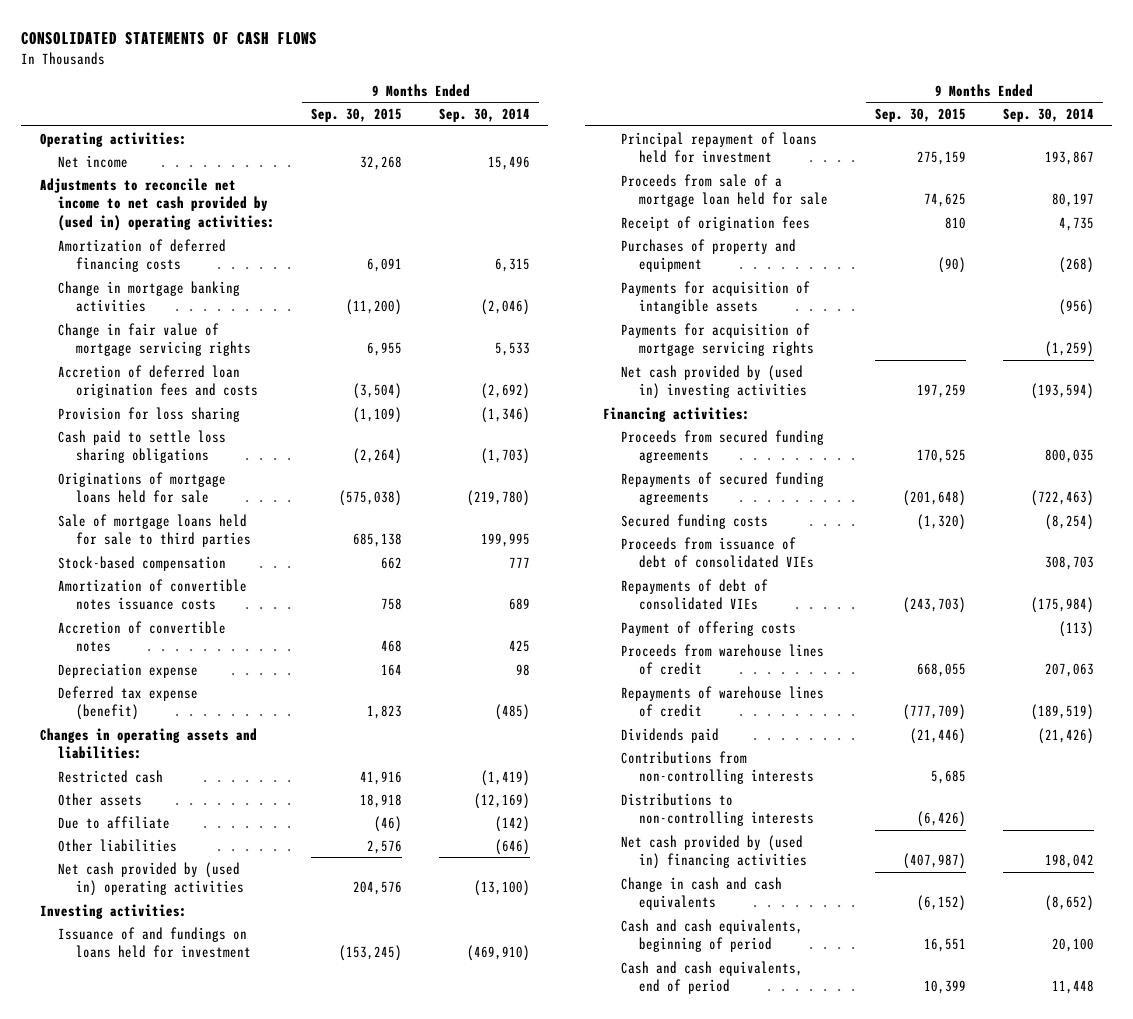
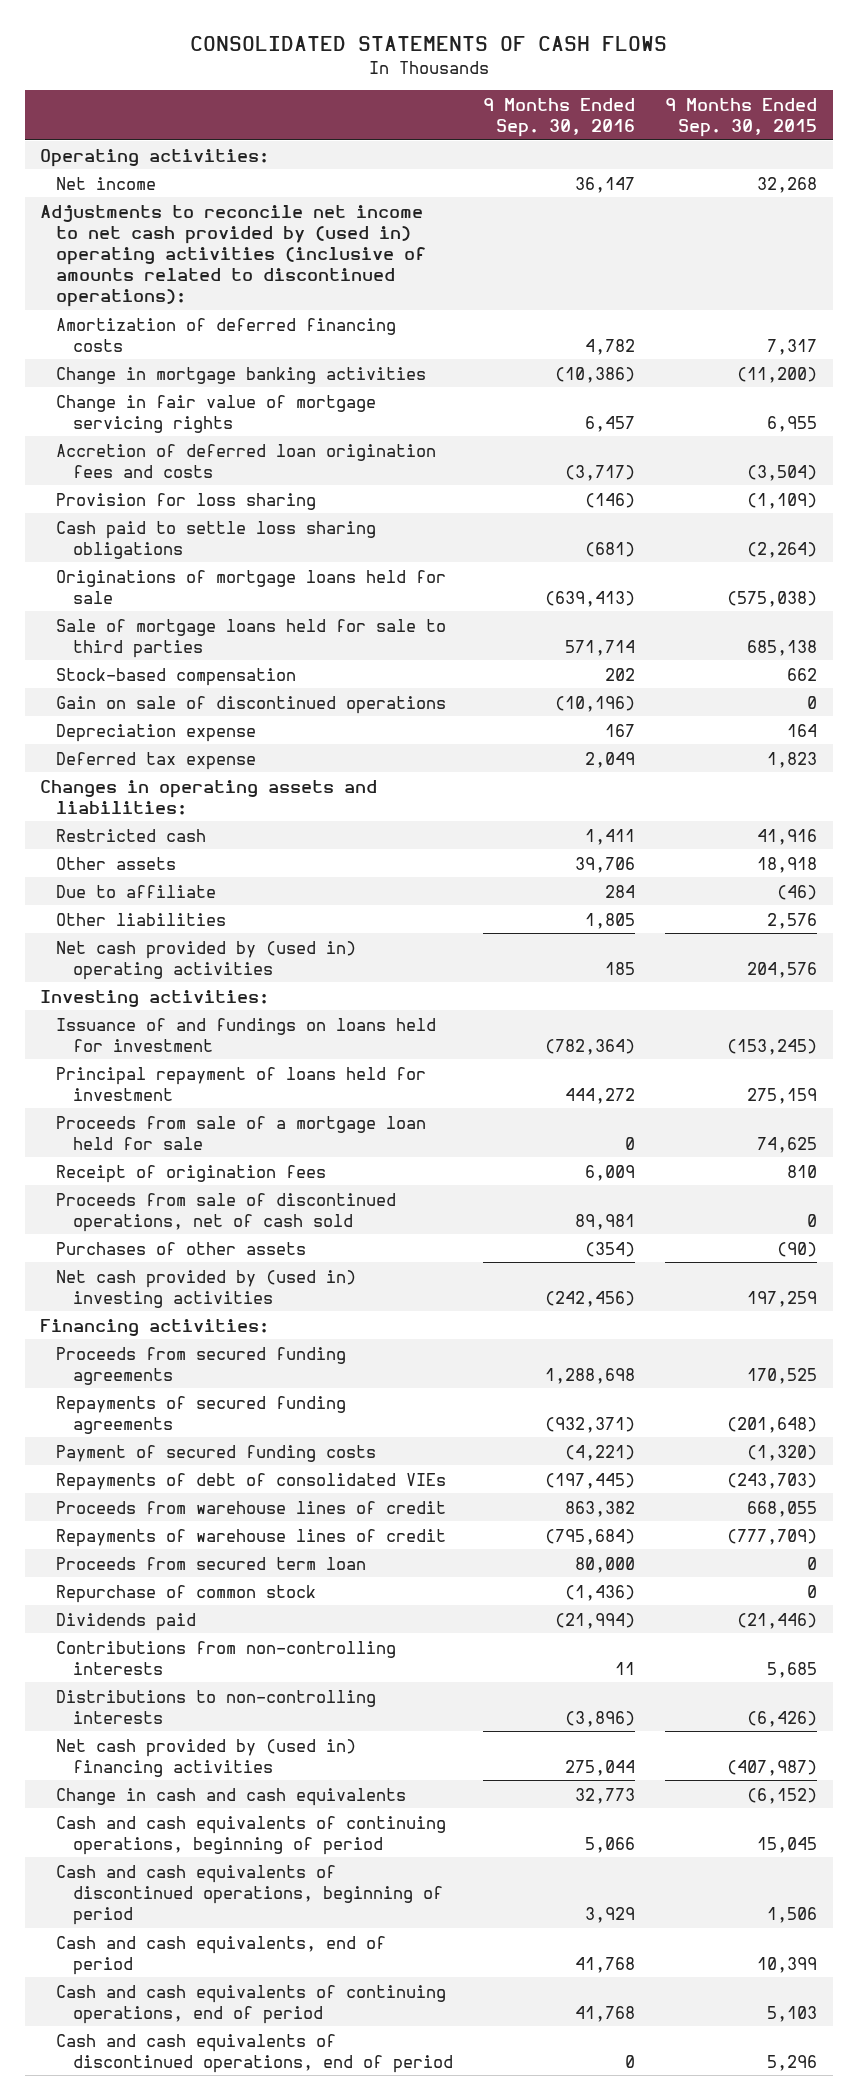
- | 9 Months Ended Sep. 30, 2015 | 9 Months Ended Sep. 30, 2014
+ | 9 Months Ended Sep. 30, 2016 | 9 Months Ended Sep. 30, 2015
- Adjustments to reconcile net income to net cash provided by (used in) operating activities:
- Amortization of deferred financing costs | 6,091 | 6,315
+ Adjustments to reconcile net income to net cash provided by (used in) operating activities (inclusive of amounts related to discontinued operations):
+ Amortization of deferred financing costs | 4,782 | 7,317
- Amortization of convertible notes issuance costs | 758 | 689
- Accretion of convertible notes | 468 | 425
+ Gain on sale of discontinued operations | (10,196) | 0
- Deferred tax expense (benefit) | 1,823 | (485)
+ Deferred tax expense | 2,049 | 1,823
- Purchases of property and equipment | (90) | (268)
- Payments for acquisition of intangible assets | | (956)
- Payments for acquisition of mortgage servicing rights | | (1,259)
+ Proceeds from sale of discontinued operations, net of cash sold | 89,981 | 0
+ Purchases of other assets | (354) | (90)
- Secured funding costs | (1,320) | (8,254)
- Proceeds from issuance of debt of consolidated VIEs | | 308,703
+ Payment of secured funding costs | (4,221) | (1,320)
- Payment of offering costs | | (113)
+ Proceeds from secured term loan | 80,000 | 0
+ Repurchase of common stock | (1,436) | 0
- Cash and cash equivalents, beginning of period | 16,551 | 20,100
+ Cash and cash equivalents of continuing operations, beginning of period | 5,066 | 15,045
+ Cash and cash equivalents of discontinued operations, beginning of period | 3,929 | 1,506
+ Cash and cash equivalents of continuing operations, end of period | 41,768 | 5,103
+ Cash and cash equivalents of discontinued operations, end of period | 0 | 5,296

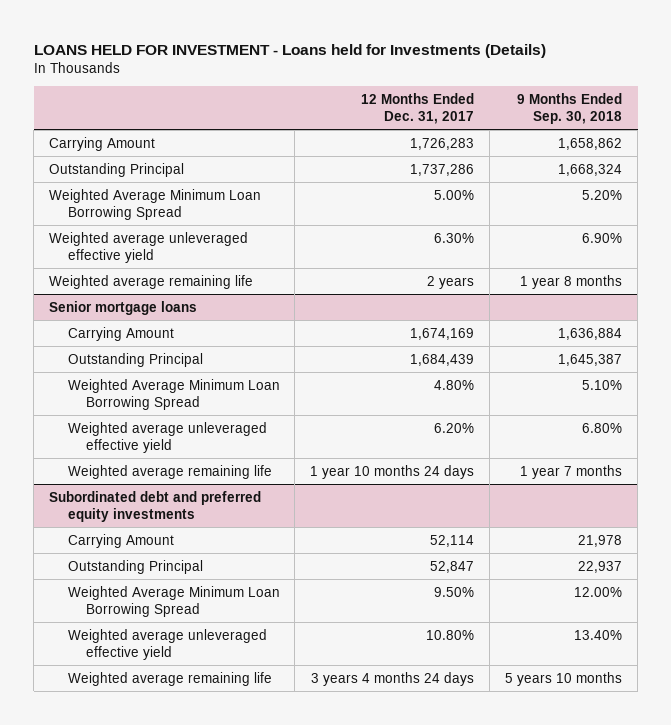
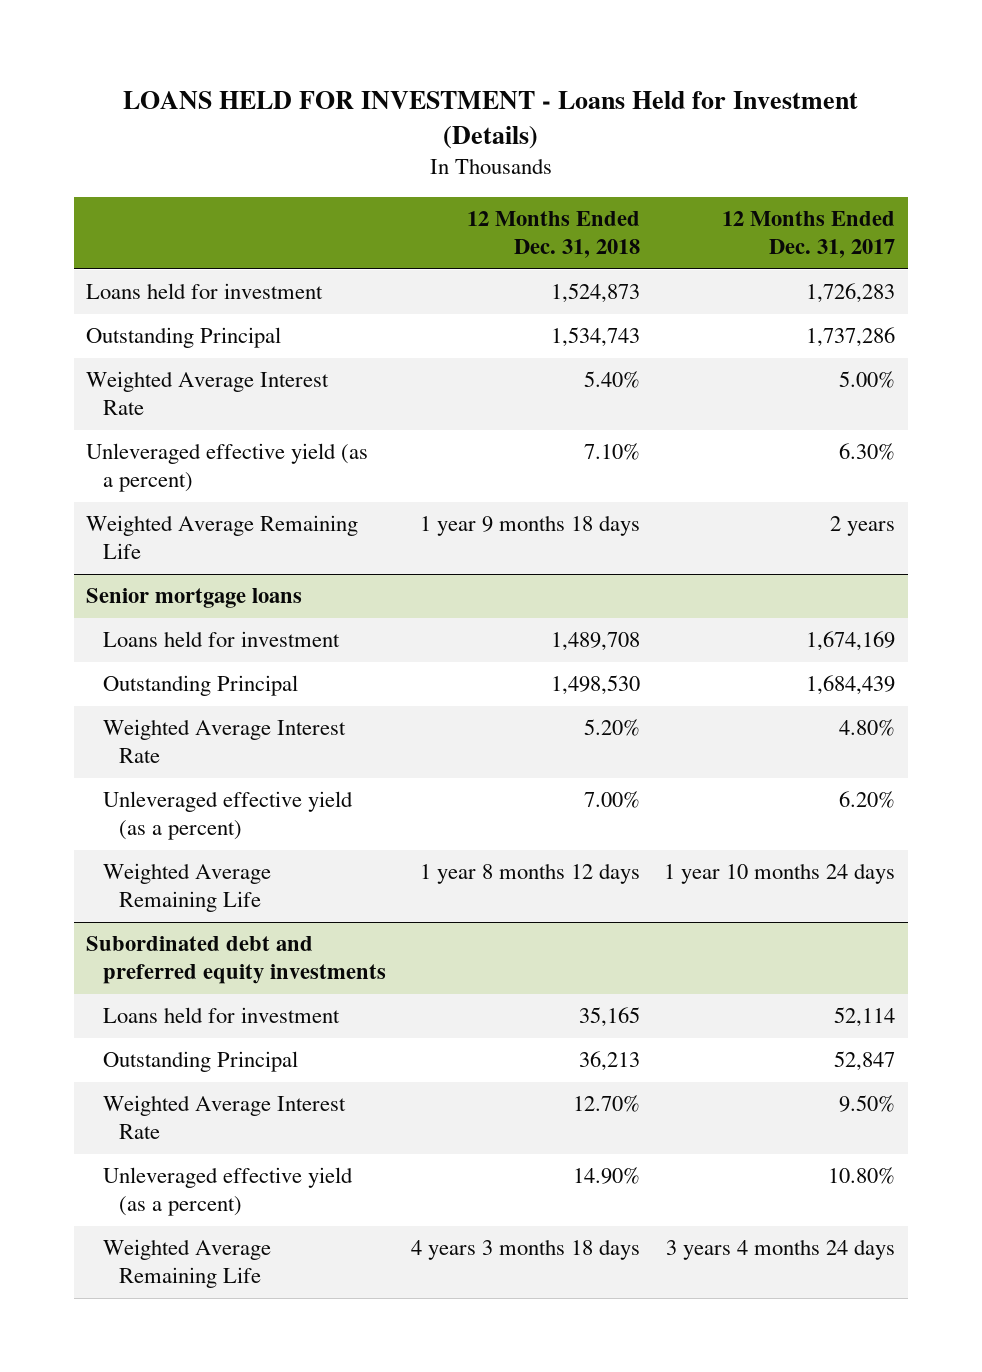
- LOANS HELD FOR INVESTMENT - Loans held for Investments (Details)
+ LOANS HELD FOR INVESTMENT - Loans Held for Investment (Details)
- | 12 Months Ended Dec. 31, 2017 | 9 Months Ended Sep. 30, 2018
+ | 12 Months Ended Dec. 31, 2018 | 12 Months Ended Dec. 31, 2017
- Carrying Amount | 1,726,283 | 1,658,862
+ Loans held for investment | 1,524,873 | 1,726,283
- Weighted Average Minimum Loan Borrowing Spread | 5.00% | 5.20%
- Weighted average unleveraged effective yield | 6.30% | 6.90%
- Weighted average remaining life | 2 years | 1 year 8 months
+ Weighted Average Interest Rate | 5.40% | 5.00%
+ Unleveraged effective yield (as a percent) | 7.10% | 6.30%
+ Weighted Average Remaining Life | 1 year 9 months 18 days | 2 years
@ Senior mortgage loans
- Carrying Amount | 1,674,169 | 1,636,884
+ Loans held for investment | 1,489,708 | 1,674,169
- Weighted Average Minimum Loan Borrowing Spread | 4.80% | 5.10%
- Weighted average unleveraged effective yield | 6.20% | 6.80%
- Weighted average remaining life | 1 year 10 months 24 days | 1 year 7 months
+ Weighted Average Interest Rate | 5.20% | 4.80%
+ Unleveraged effective yield (as a percent) | 7.00% | 6.20%
+ Weighted Average Remaining Life | 1 year 8 months 12 days | 1 year 10 months 24 days
@ Subordinated debt and preferred equity investments
- Carrying Amount | 52,114 | 21,978
+ Loans held for investment | 35,165 | 52,114
- Weighted Average Minimum Loan Borrowing Spread | 9.50% | 12.00%
- Weighted average unleveraged effective yield | 10.80% | 13.40%
- Weighted average remaining life | 3 years 4 months 24 days | 5 years 10 months
+ Weighted Average Interest Rate | 12.70% | 9.50%
+ Unleveraged effective yield (as a percent) | 14.90% | 10.80%
+ Weighted Average Remaining Life | 4 years 3 months 18 days | 3 years 4 months 24 days

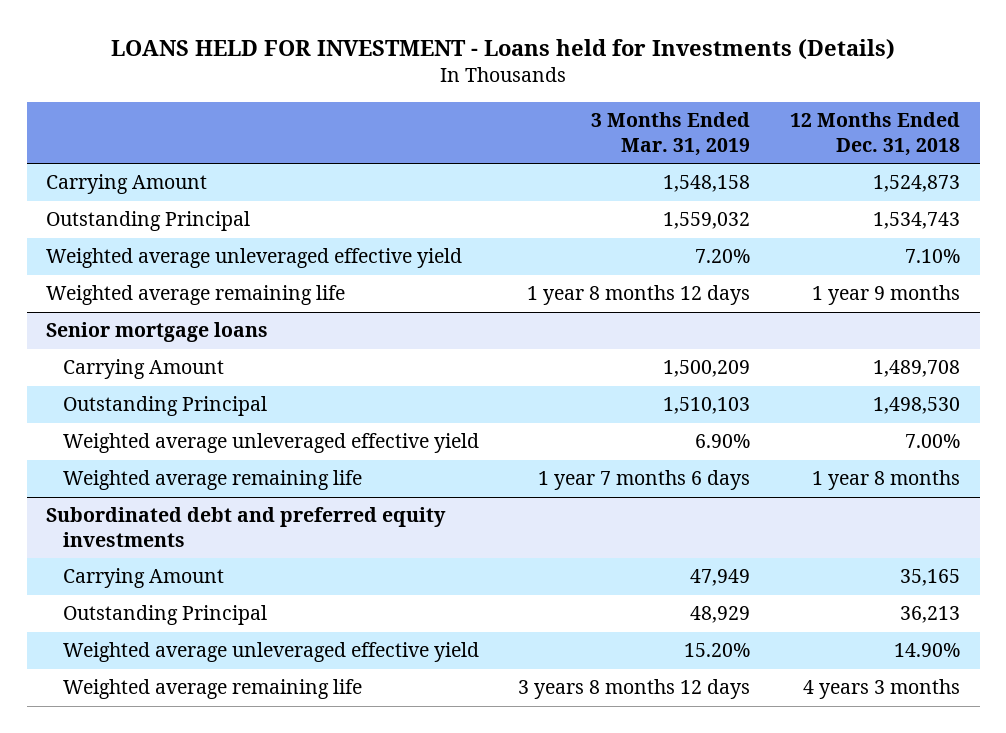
- LOANS HELD FOR INVESTMENT - Loans Held for Investment (Details)
+ LOANS HELD FOR INVESTMENT - Loans held for Investments (Details)
- | 12 Months Ended Dec. 31, 2018 | 12 Months Ended Dec. 31, 2017
+ | 3 Months Ended Mar. 31, 2019 | 12 Months Ended Dec. 31, 2018
- Loans held for investment | 1,524,873 | 1,726,283
+ Carrying Amount | 1,548,158 | 1,524,873
- Weighted Average Interest Rate | 5.40% | 5.00%
- Unleveraged effective yield (as a percent) | 7.10% | 6.30%
- Weighted Average Remaining Life | 1 year 9 months 18 days | 2 years
+ Weighted average unleveraged effective yield | 7.20% | 7.10%
+ Weighted average remaining life | 1 year 8 months 12 days | 1 year 9 months
@ Senior mortgage loans
- Loans held for investment | 1,489,708 | 1,674,169
+ Carrying Amount | 1,500,209 | 1,489,708
- Weighted Average Interest Rate | 5.20% | 4.80%
- Unleveraged effective yield (as a percent) | 7.00% | 6.20%
- Weighted Average Remaining Life | 1 year 8 months 12 days | 1 year 10 months 24 days
+ Weighted average unleveraged effective yield | 6.90% | 7.00%
+ Weighted average remaining life | 1 year 7 months 6 days | 1 year 8 months
@ Subordinated debt and preferred equity investments
- Loans held for investment | 35,165 | 52,114
+ Carrying Amount | 47,949 | 35,165
- Weighted Average Interest Rate | 12.70% | 9.50%
- Unleveraged effective yield (as a percent) | 14.90% | 10.80%
- Weighted Average Remaining Life | 4 years 3 months 18 days | 3 years 4 months 24 days
+ Weighted average unleveraged effective yield | 15.20% | 14.90%
+ Weighted average remaining life | 3 years 8 months 12 days | 4 years 3 months

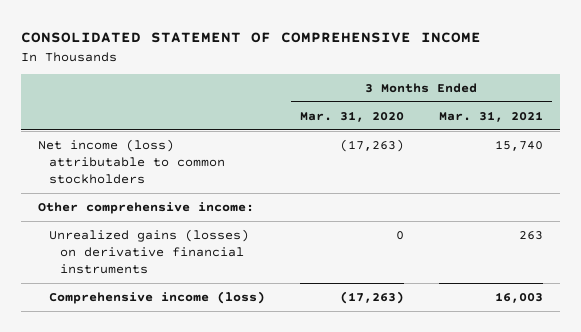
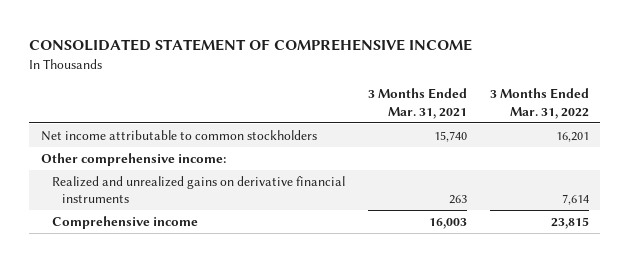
- | 3 Months Ended Mar. 31, 2020 | 3 Months Ended Mar. 31, 2021
+ | 3 Months Ended Mar. 31, 2021 | 3 Months Ended Mar. 31, 2022
- Net income (loss) attributable to common stockholders | (17,263) | 15,740
+ Net income attributable to common stockholders | 15,740 | 16,201
- Unrealized gains (losses) on derivative financial instruments | 0 | 263
- Comprehensive income (loss) | (17,263) | 16,003
+ Realized and unrealized gains on derivative financial instruments | 263 | 7,614
+ Comprehensive income | 16,003 | 23,815

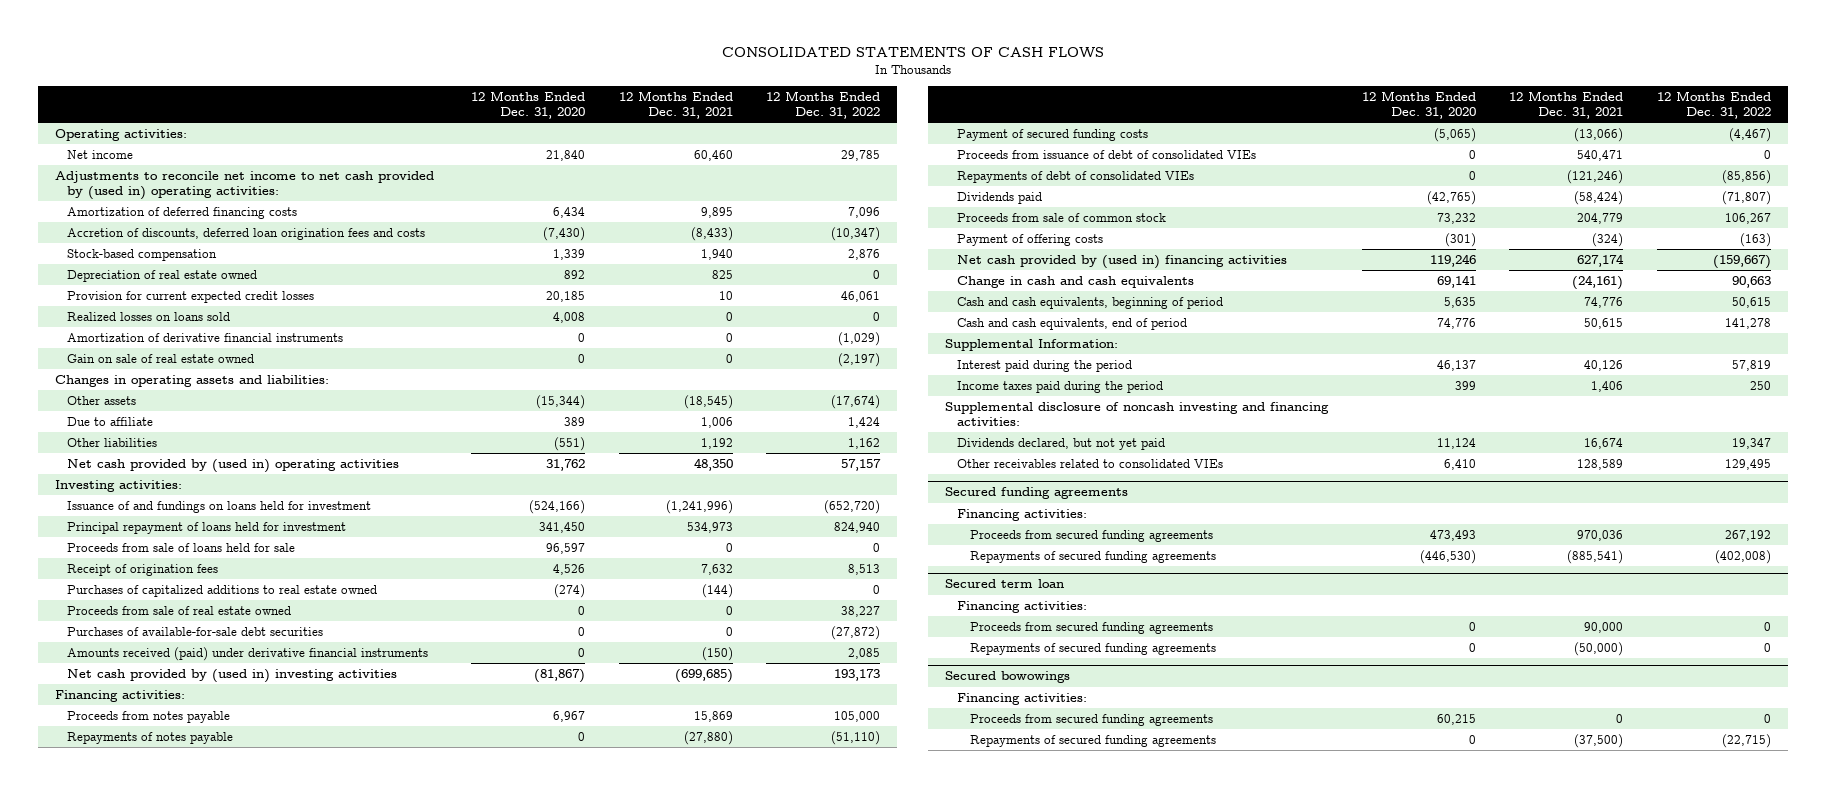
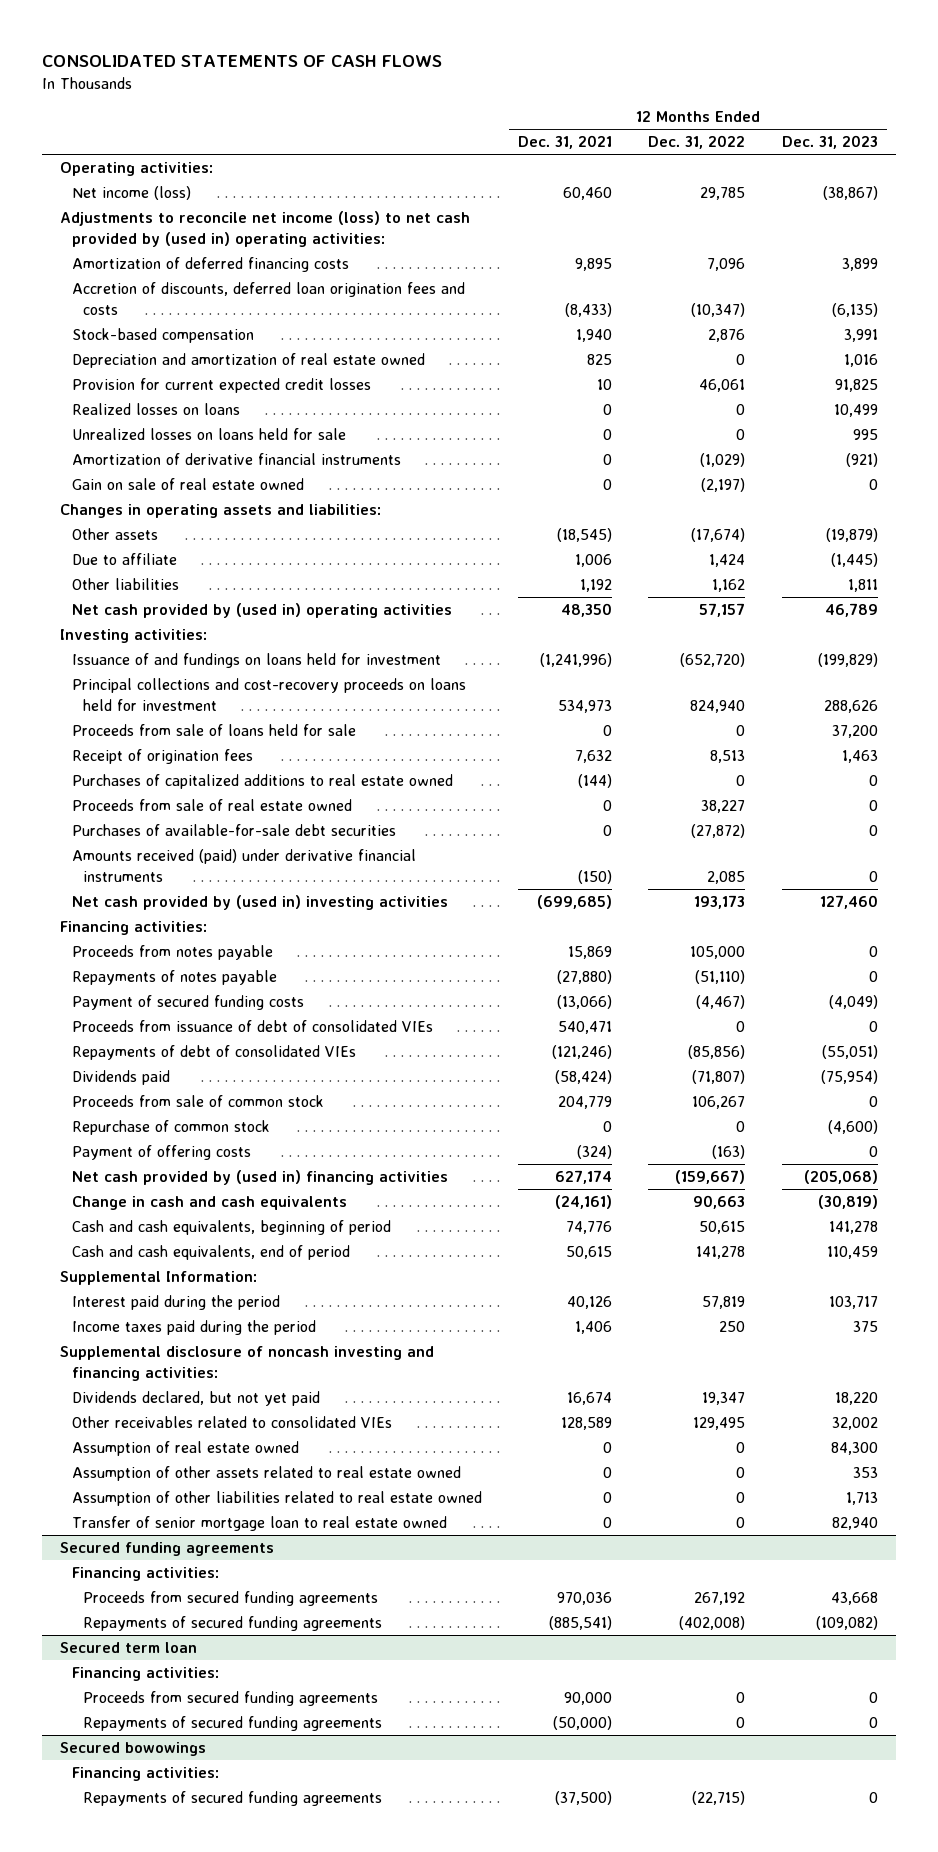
- | 12 Months Ended Dec. 31, 2020 | 12 Months Ended Dec. 31, 2021 | 12 Months Ended Dec. 31, 2022
+ | 12 Months Ended Dec. 31, 2021 | 12 Months Ended Dec. 31, 2022 | 12 Months Ended Dec. 31, 2023
- Net income | 21,840 | 60,460 | 29,785
- Adjustments to reconcile net income to net cash provided by (used in) operating activities:
+ Net income (loss) | 60,460 | 29,785 | (38,867)
+ Adjustments to reconcile net income (loss) to net cash provided by (used in) operating activities:
- Depreciation of real estate owned | 892 | 825 | 0
+ Depreciation and amortization of real estate owned | 825 | 0 | 1,016
- Realized losses on loans sold | 4,008 | 0 | 0
+ Realized losses on loans | 0 | 0 | 10,499
+ Unrealized losses on loans held for sale | 0 | 0 | 995
- Principal repayment of loans held for investment | 341,450 | 534,973 | 824,940
+ Principal collections and cost-recovery proceeds on loans held for investment | 534,973 | 824,940 | 288,626
+ Repurchase of common stock | 0 | 0 | (4,600)
+ Assumption of real estate owned | 0 | 0 | 84,300
+ Assumption of other assets related to real estate owned | 0 | 0 | 353
+ Assumption of other liabilities related to real estate owned | 0 | 0 | 1,713
+ Transfer of senior mortgage loan to real estate owned | 0 | 0 | 82,940
@ Secured bowowings
- Proceeds from secured funding agreements | 60,215 | 0 | 0

